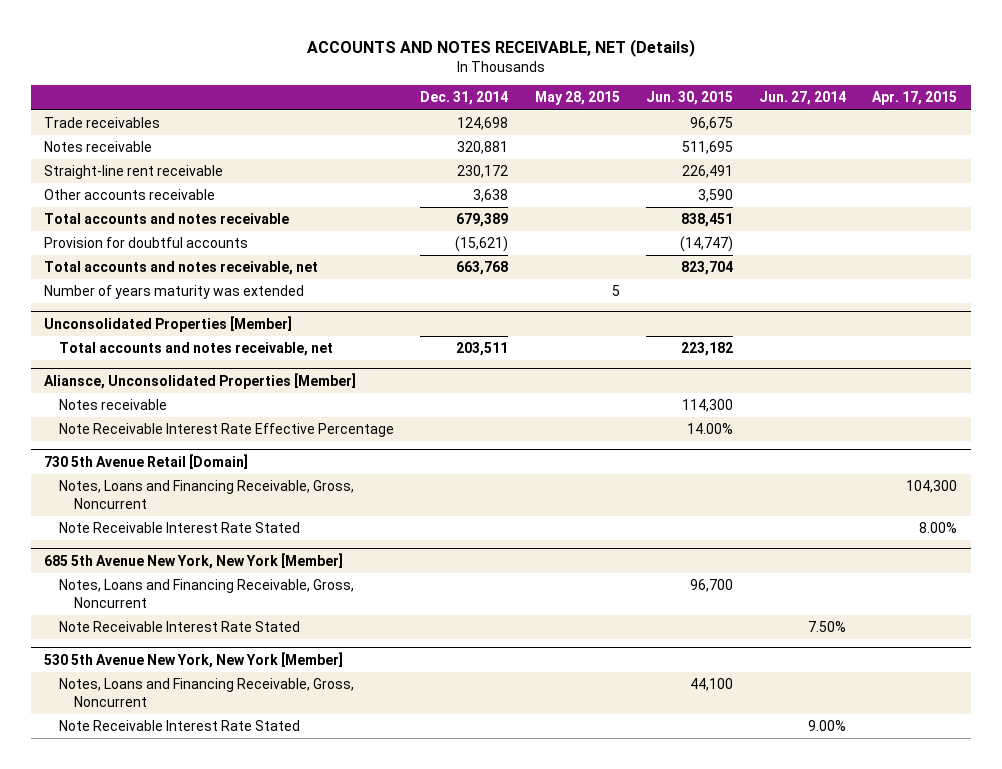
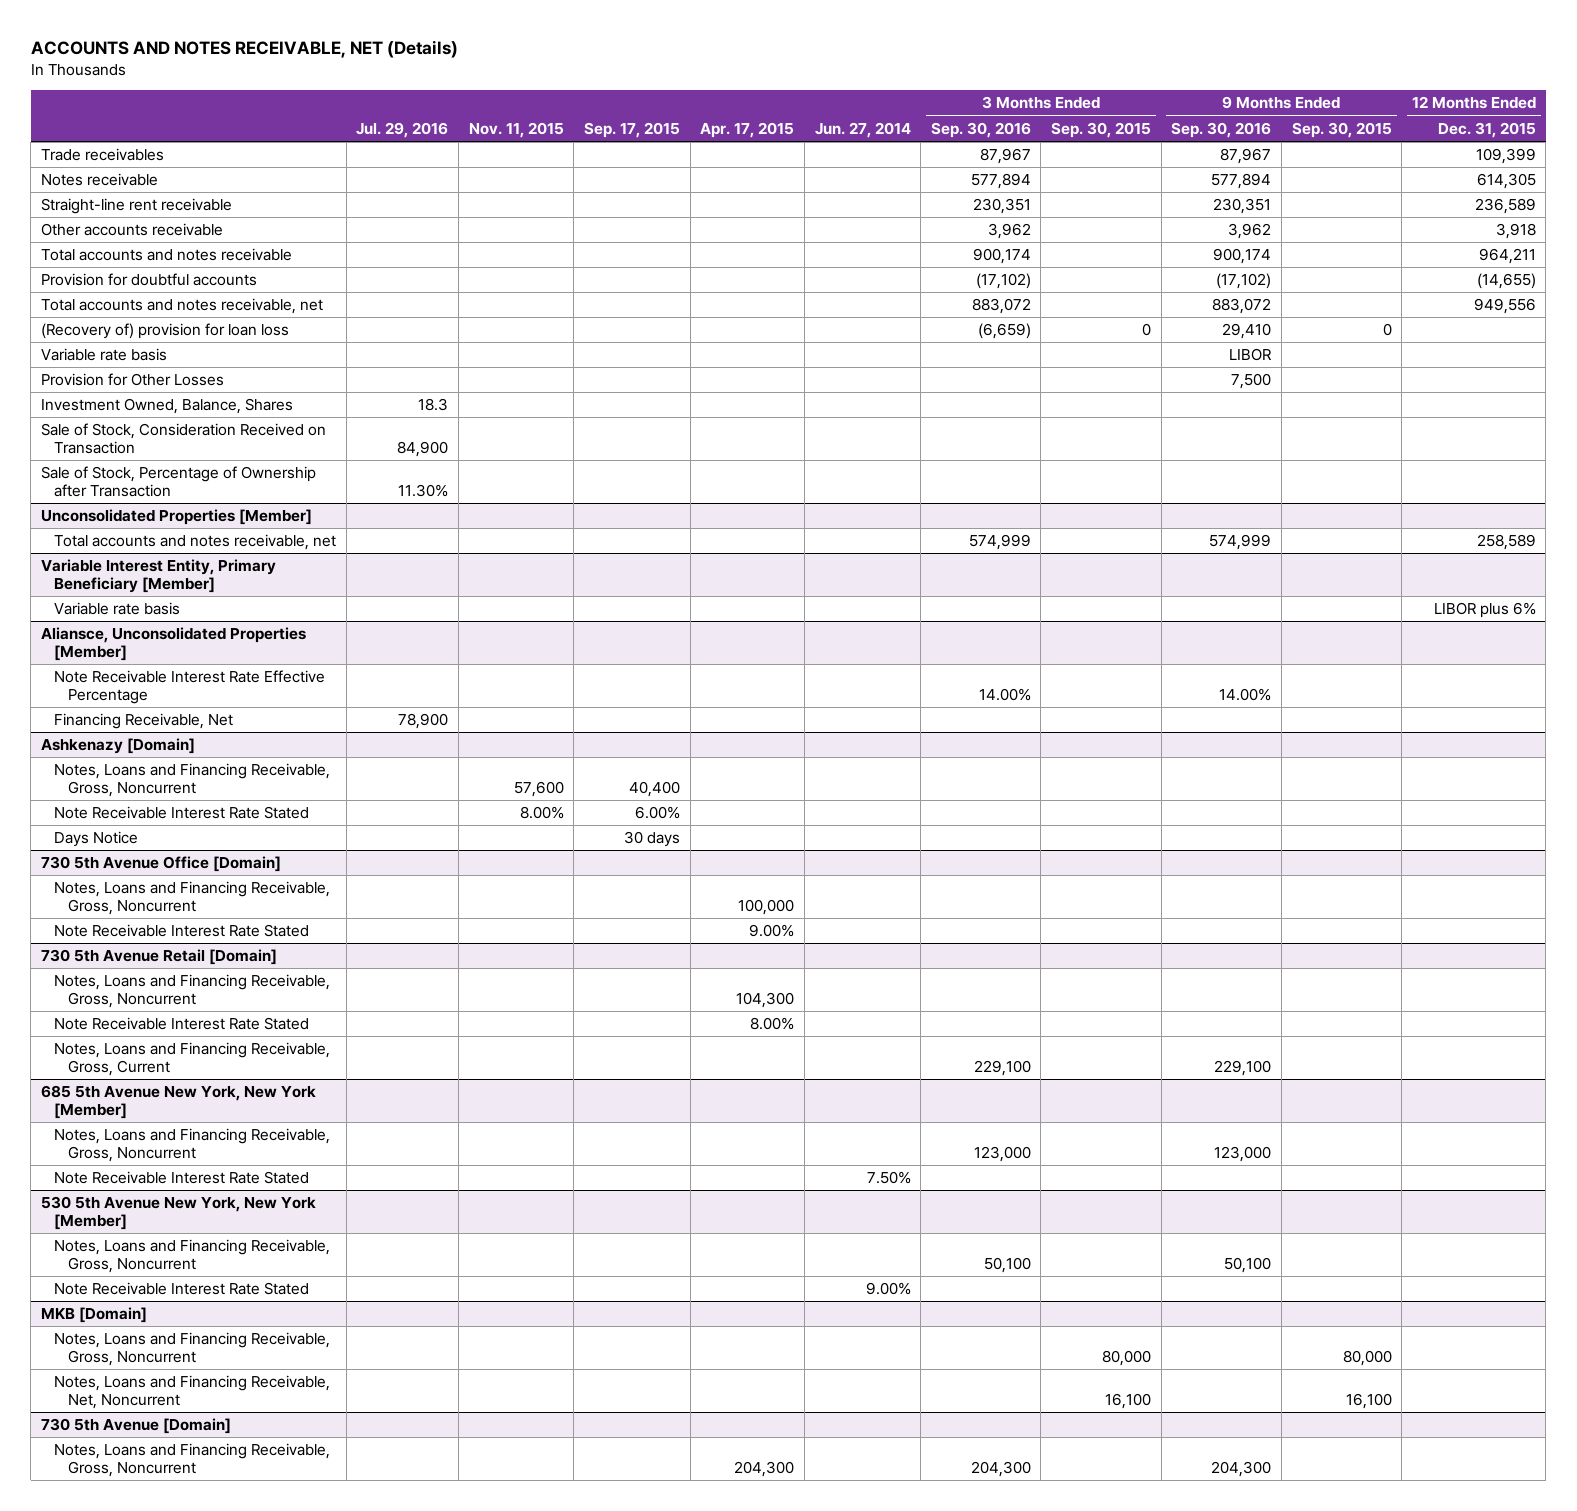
- | Dec. 31, 2014 | May 28, 2015 | Jun. 30, 2015 | Jun. 27, 2014 | Apr. 17, 2015
+ | Jul. 29, 2016 | Nov. 11, 2015 | Sep. 17, 2015 | Apr. 17, 2015 | Jun. 27, 2014 | 3 Months Ended Sep. 30, 2016 | 3 Months Ended Sep. 30, 2015 | 9 Months Ended Sep. 30, 2016 | 9 Months Ended Sep. 30, 2015 | 12 Months Ended Dec. 31, 2015
- Number of years maturity was extended | | 5 | | |
+ (Recovery of) provision for loan loss | | | | | | (6,659) | 0 | 29,410 | 0 |
+ Variable rate basis | | | | | | | | LIBOR | |
+ Provision for Other Losses | | | | | | | | 7,500 | |
+ Investment Owned, Balance, Shares | 18.3 | | | | | | | | |
+ Sale of Stock, Consideration Received on Transaction | 84,900 | | | | | | | | |
+ Sale of Stock, Percentage of Ownership after Transaction | 11.30% | | | | | | | | |
+ Variable Interest Entity, Primary Beneficiary [Member]
+ Variable rate basis | | | | | | | | | | LIBOR plus 6%
@ Aliansce, Unconsolidated Properties [Member]
- Notes receivable | | | 114,300 | |
+ Financing Receivable, Net | 78,900 | | | | | | | | |
+ Ashkenazy [Domain]
+ Notes, Loans and Financing Receivable, Gross, Noncurrent | | 57,600 | 40,400 | | | | | | |
+ Note Receivable Interest Rate Stated | | 8.00% | 6.00% | | | | | | |
+ Days Notice | | | 30 days | | | | | | |
+ 730 5th Avenue Office [Domain]
+ Notes, Loans and Financing Receivable, Gross, Noncurrent | | | | 100,000 | | | | | |
+ Note Receivable Interest Rate Stated | | | | 9.00% | | | | | |
@ 730 5th Avenue Retail [Domain]
+ Notes, Loans and Financing Receivable, Gross, Current | | | | | | 229,100 | | 229,100 | |
+ MKB [Domain]
+ Notes, Loans and Financing Receivable, Gross, Noncurrent | | | | | | | 80,000 | | 80,000 |
+ Notes, Loans and Financing Receivable, Net, Noncurrent | | | | | | | 16,100 | | 16,100 |
+ 730 5th Avenue [Domain]
+ Notes, Loans and Financing Receivable, Gross, Noncurrent | | | | 204,300 | | 204,300 | | 204,300 | |

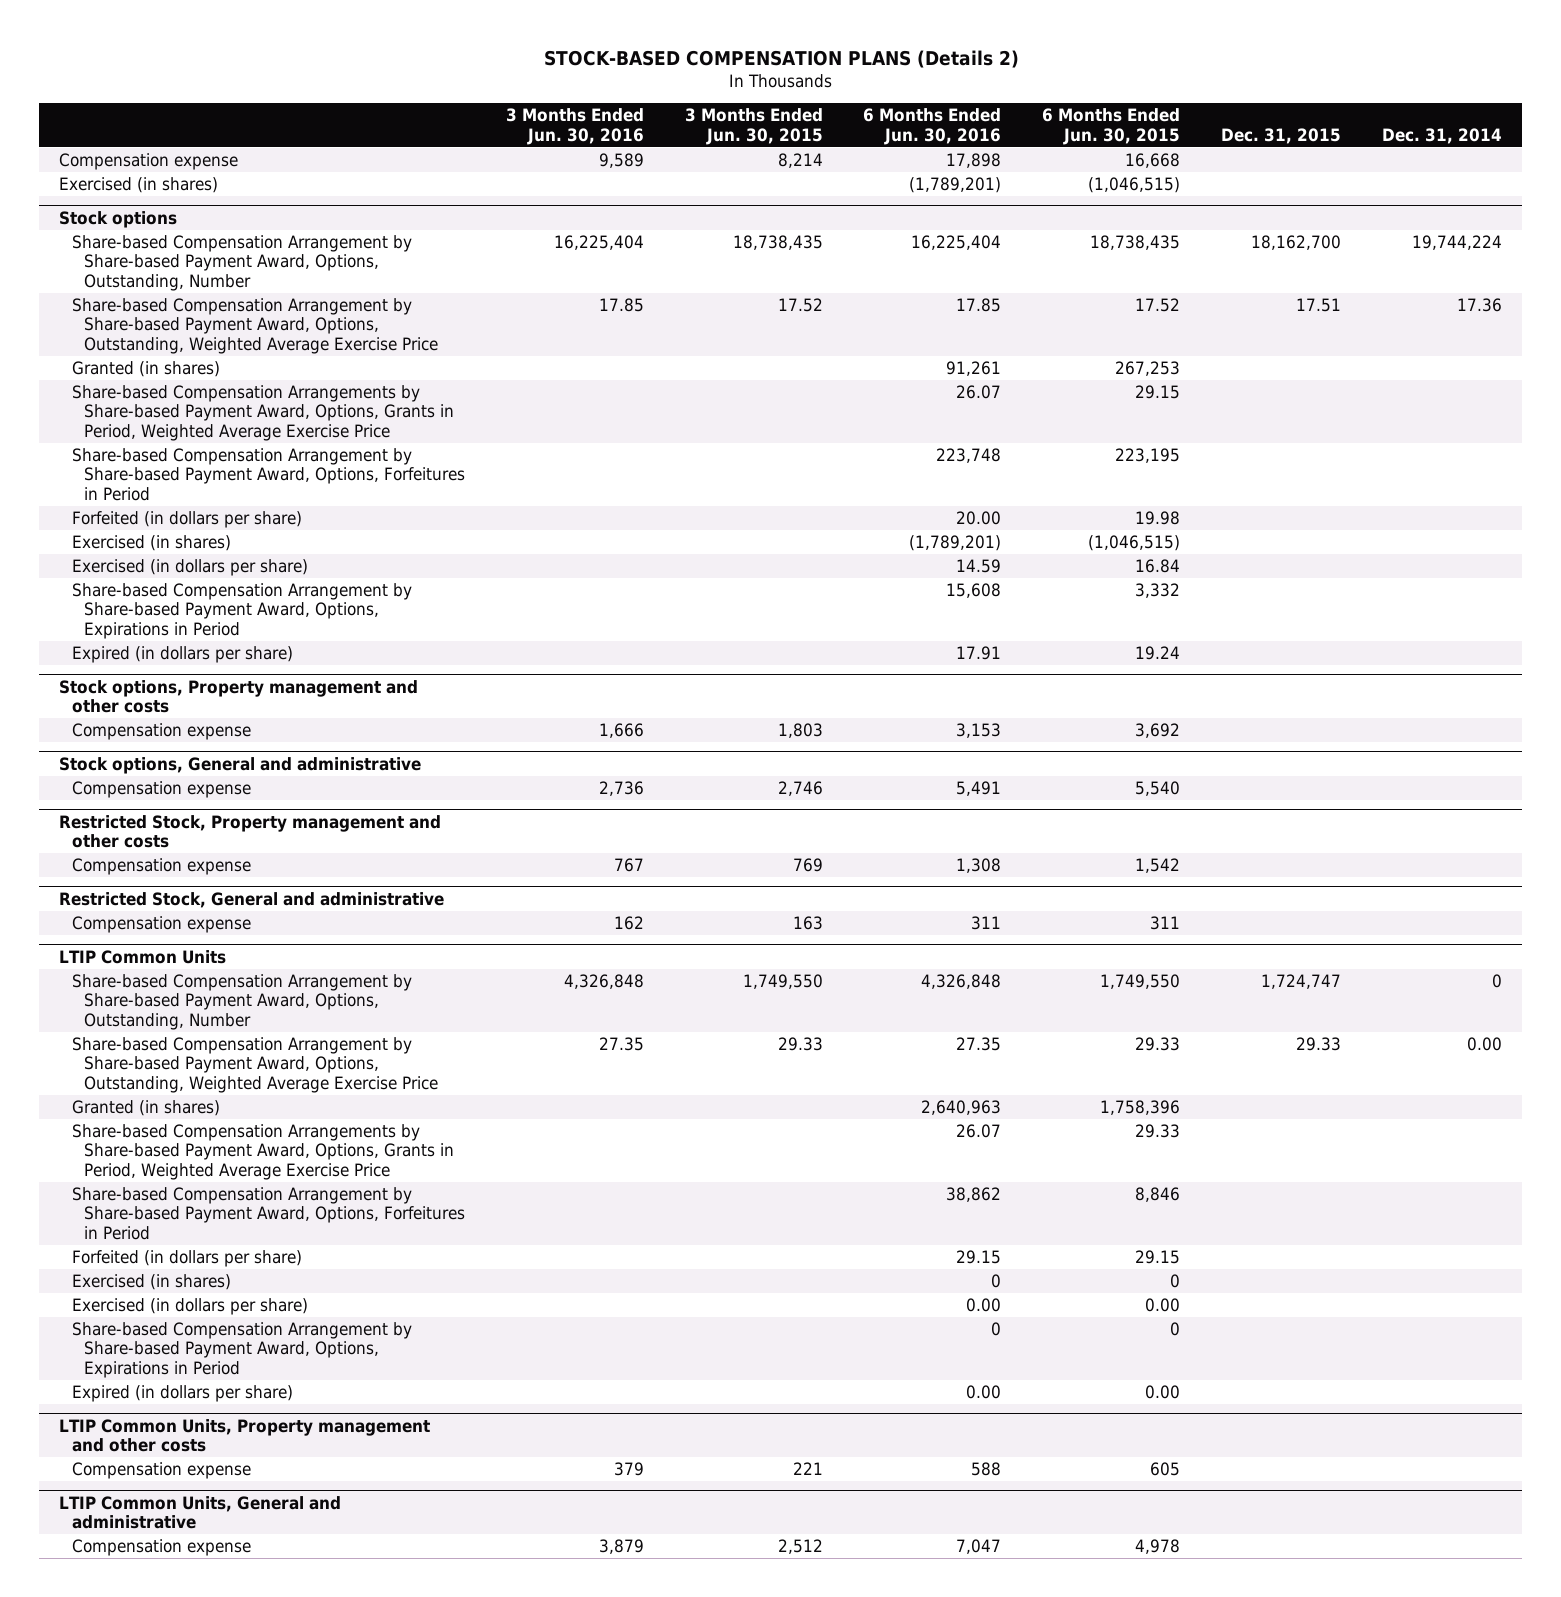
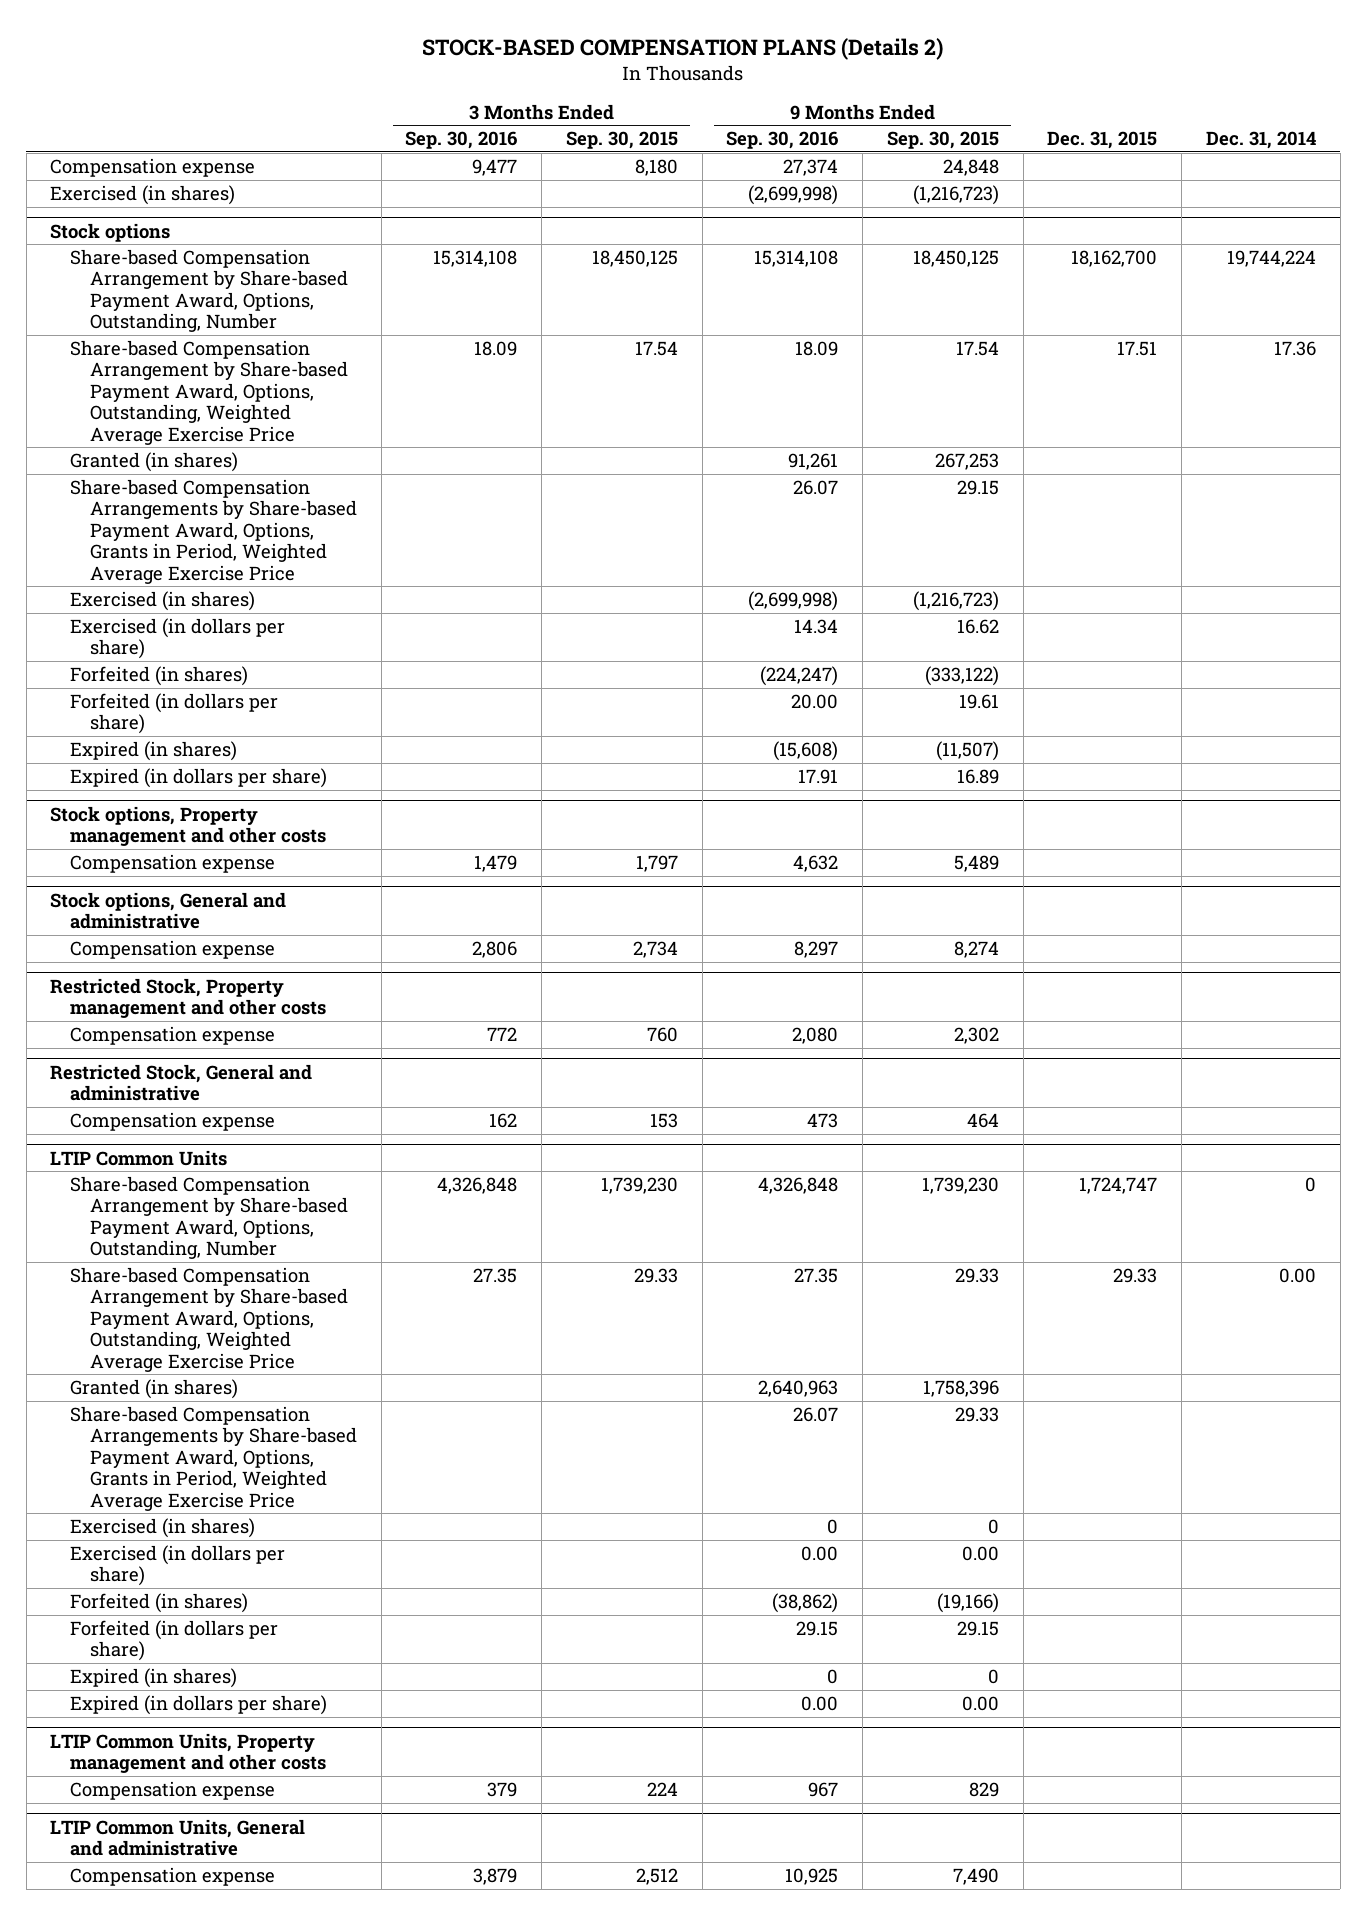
- | 3 Months Ended Jun. 30, 2016 | 3 Months Ended Jun. 30, 2015 | 6 Months Ended Jun. 30, 2016 | 6 Months Ended Jun. 30, 2015 | Dec. 31, 2015 | Dec. 31, 2014
+ | 3 Months Ended Sep. 30, 2016 | 3 Months Ended Sep. 30, 2015 | 9 Months Ended Sep. 30, 2016 | 9 Months Ended Sep. 30, 2015 | Dec. 31, 2015 | Dec. 31, 2014
@ Stock options
- Share-based Compensation Arrangement by Share-based Payment Award, Options, Forfeitures in Period | | | 223,748 | 223,195 | |
- Share-based Compensation Arrangement by Share-based Payment Award, Options, Expirations in Period | | | 15,608 | 3,332 | |
+ Forfeited (in shares) | | | (224,247) | (333,122) | |
moved down: Forfeited (in dollars per share) | | | 20.00 | 19.61 | |
+ Expired (in shares) | | | (15,608) | (11,507) | |
@ LTIP Common Units
- Share-based Compensation Arrangement by Share-based Payment Award, Options, Forfeitures in Period | | | 38,862 | 8,846 | |
- Share-based Compensation Arrangement by Share-based Payment Award, Options, Expirations in Period | | | 0 | 0 | |
+ Forfeited (in shares) | | | (38,862) | (19,166) | |
moved down: Forfeited (in dollars per share) | | | 29.15 | 29.15 | |
+ Expired (in shares) | | | 0 | 0 | |

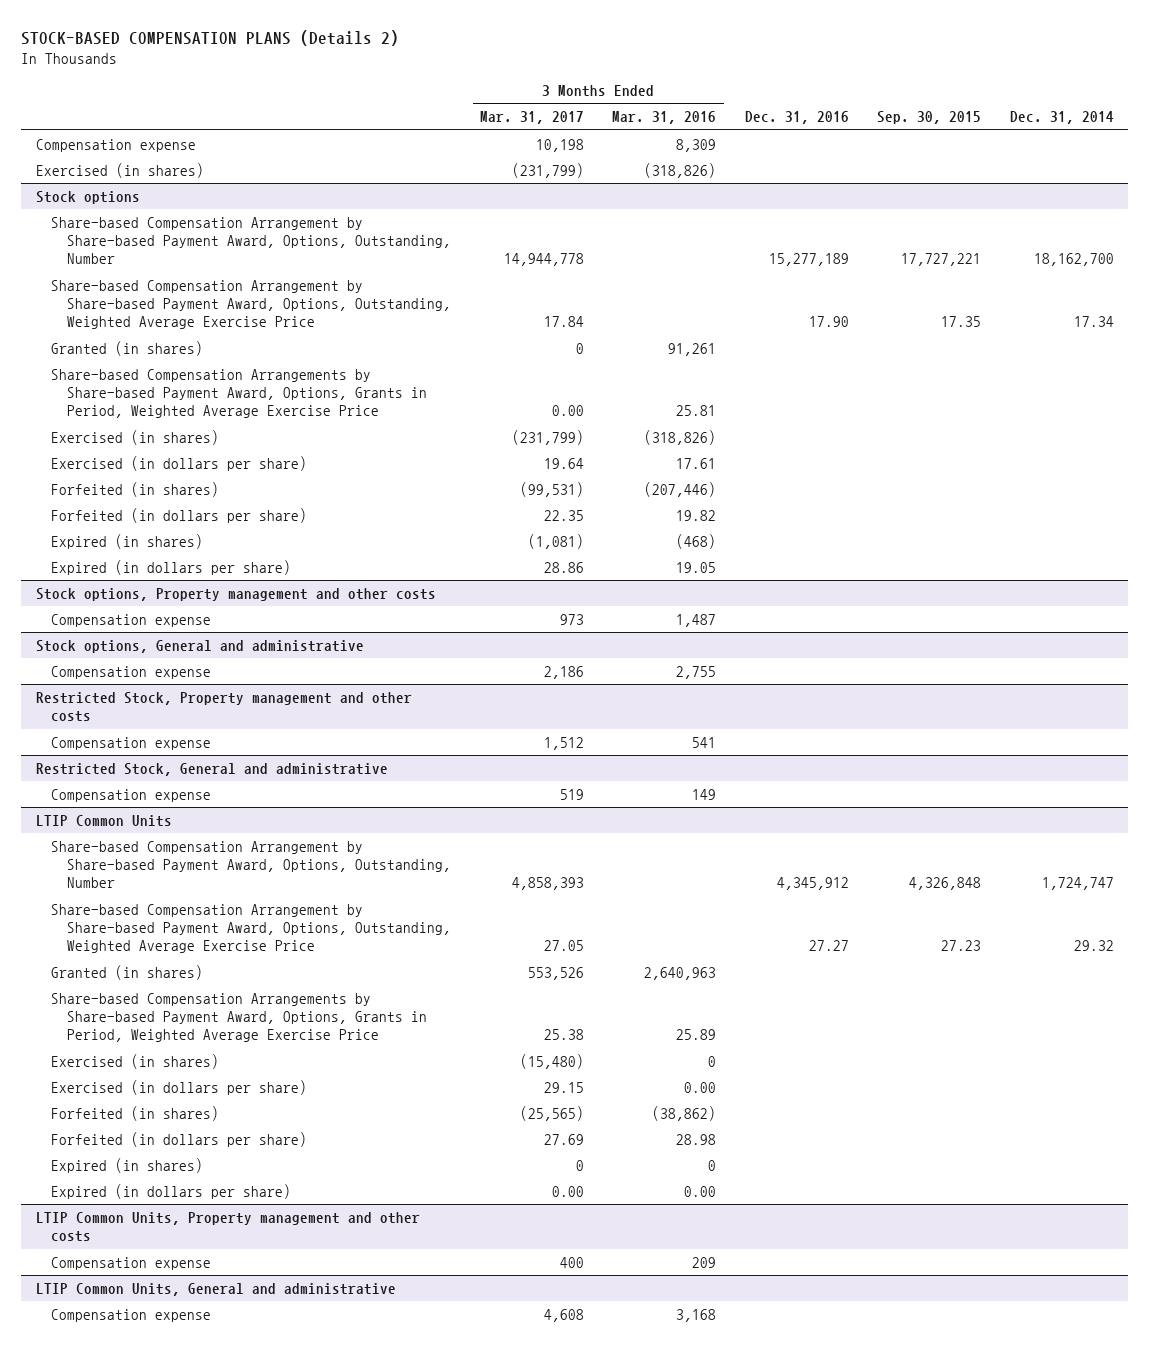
- | 3 Months Ended Sep. 30, 2016 | 3 Months Ended Sep. 30, 2015 | 9 Months Ended Sep. 30, 2016 | 9 Months Ended Sep. 30, 2015 | Dec. 31, 2015 | Dec. 31, 2014
+ | 3 Months Ended Mar. 31, 2017 | 3 Months Ended Mar. 31, 2016 | Dec. 31, 2016 | Sep. 30, 2015 | Dec. 31, 2014
@ Stock options
- Share-based Compensation Arrangement by Share-based Payment Award, Options, Outstanding, Number | 15,314,108 | 18,450,125 | 15,314,108 | 18,450,125 | 18,162,700 | 19,744,224
- Share-based Compensation Arrangement by Share-based Payment Award, Options, Outstanding, Weighted Average Exercise Price | 18.09 | 17.54 | 18.09 | 17.54 | 17.51 | 17.36
+ Share-based Compensation Arrangement by Share-based Payment Award, Options, Outstanding, Number | 14,944,778 | | 15,277,189 | 17,727,221 | 18,162,700
+ Share-based Compensation Arrangement by Share-based Payment Award, Options, Outstanding, Weighted Average Exercise Price | 17.84 | | 17.90 | 17.35 | 17.34
@ LTIP Common Units
- Share-based Compensation Arrangement by Share-based Payment Award, Options, Outstanding, Number | 4,326,848 | 1,739,230 | 4,326,848 | 1,739,230 | 1,724,747 | 0
- Share-based Compensation Arrangement by Share-based Payment Award, Options, Outstanding, Weighted Average Exercise Price | 27.35 | 29.33 | 27.35 | 29.33 | 29.33 | 0.00
+ Share-based Compensation Arrangement by Share-based Payment Award, Options, Outstanding, Number | 4,858,393 | | 4,345,912 | 4,326,848 | 1,724,747
+ Share-based Compensation Arrangement by Share-based Payment Award, Options, Outstanding, Weighted Average Exercise Price | 27.05 | | 27.27 | 27.23 | 29.32

